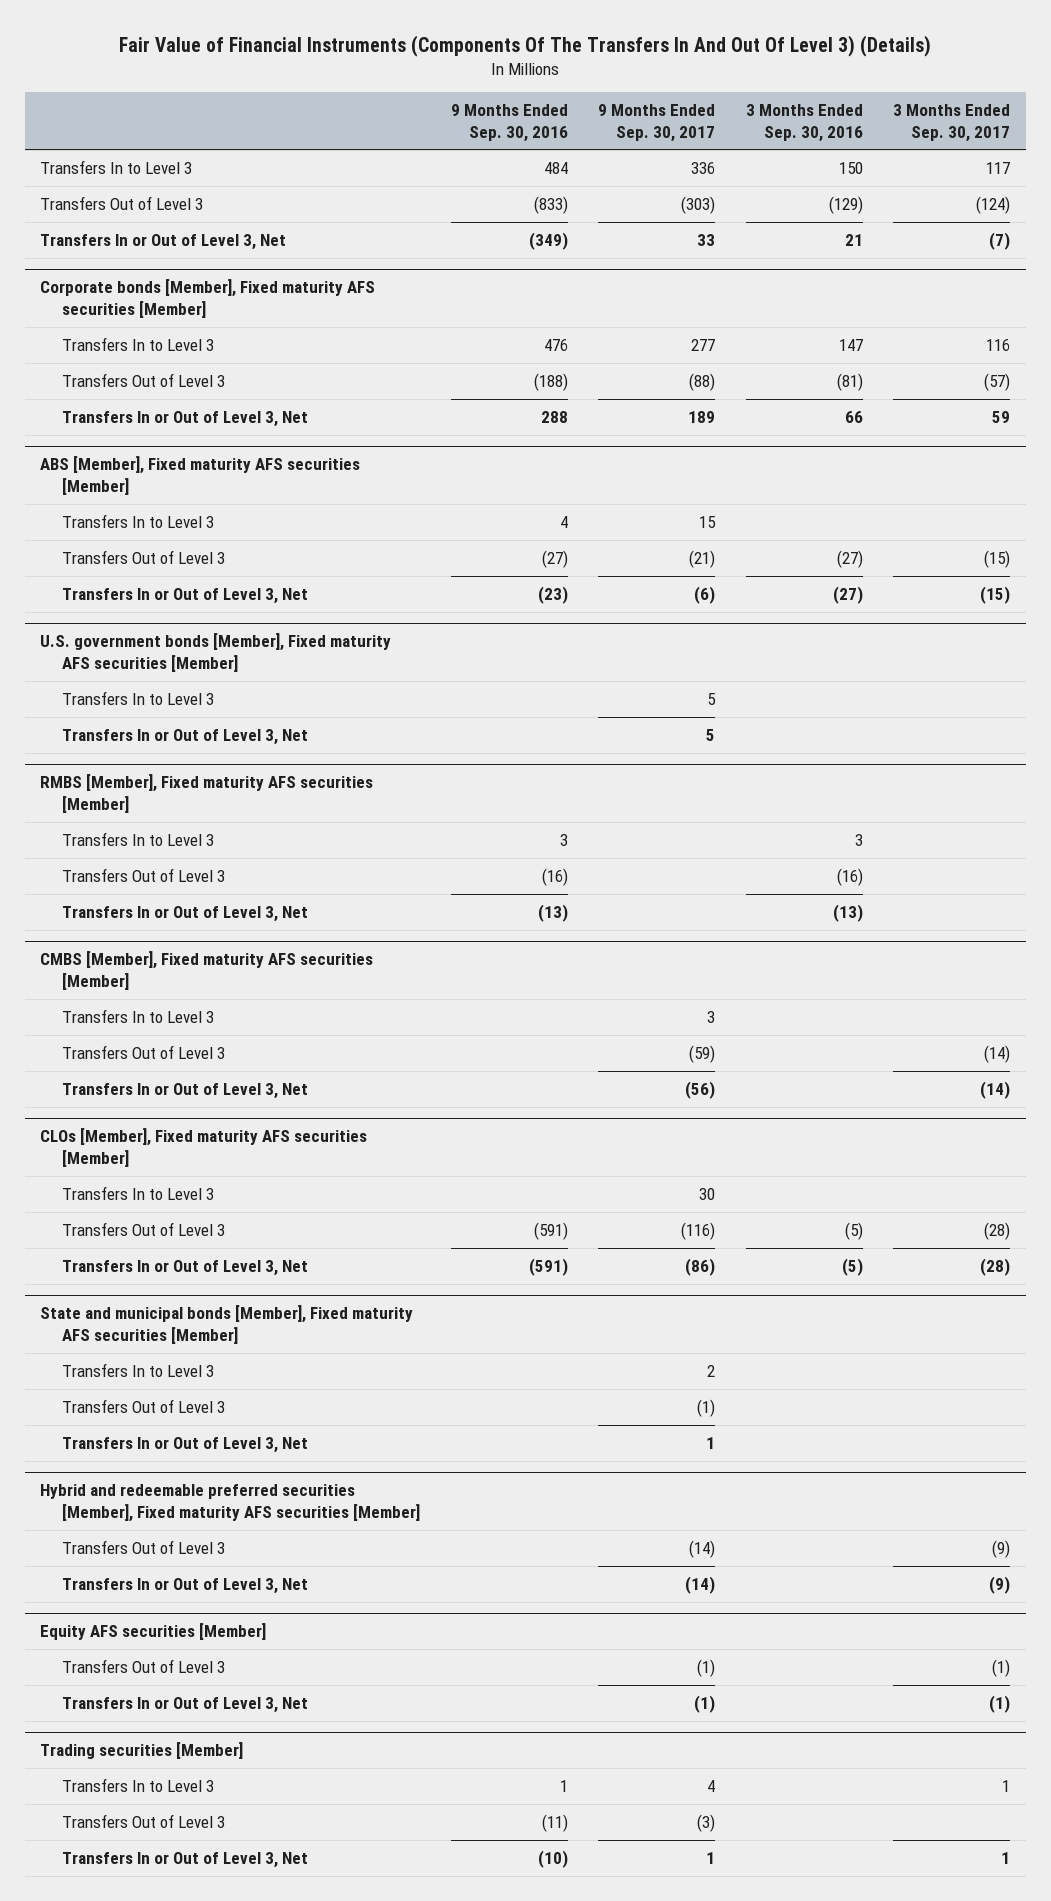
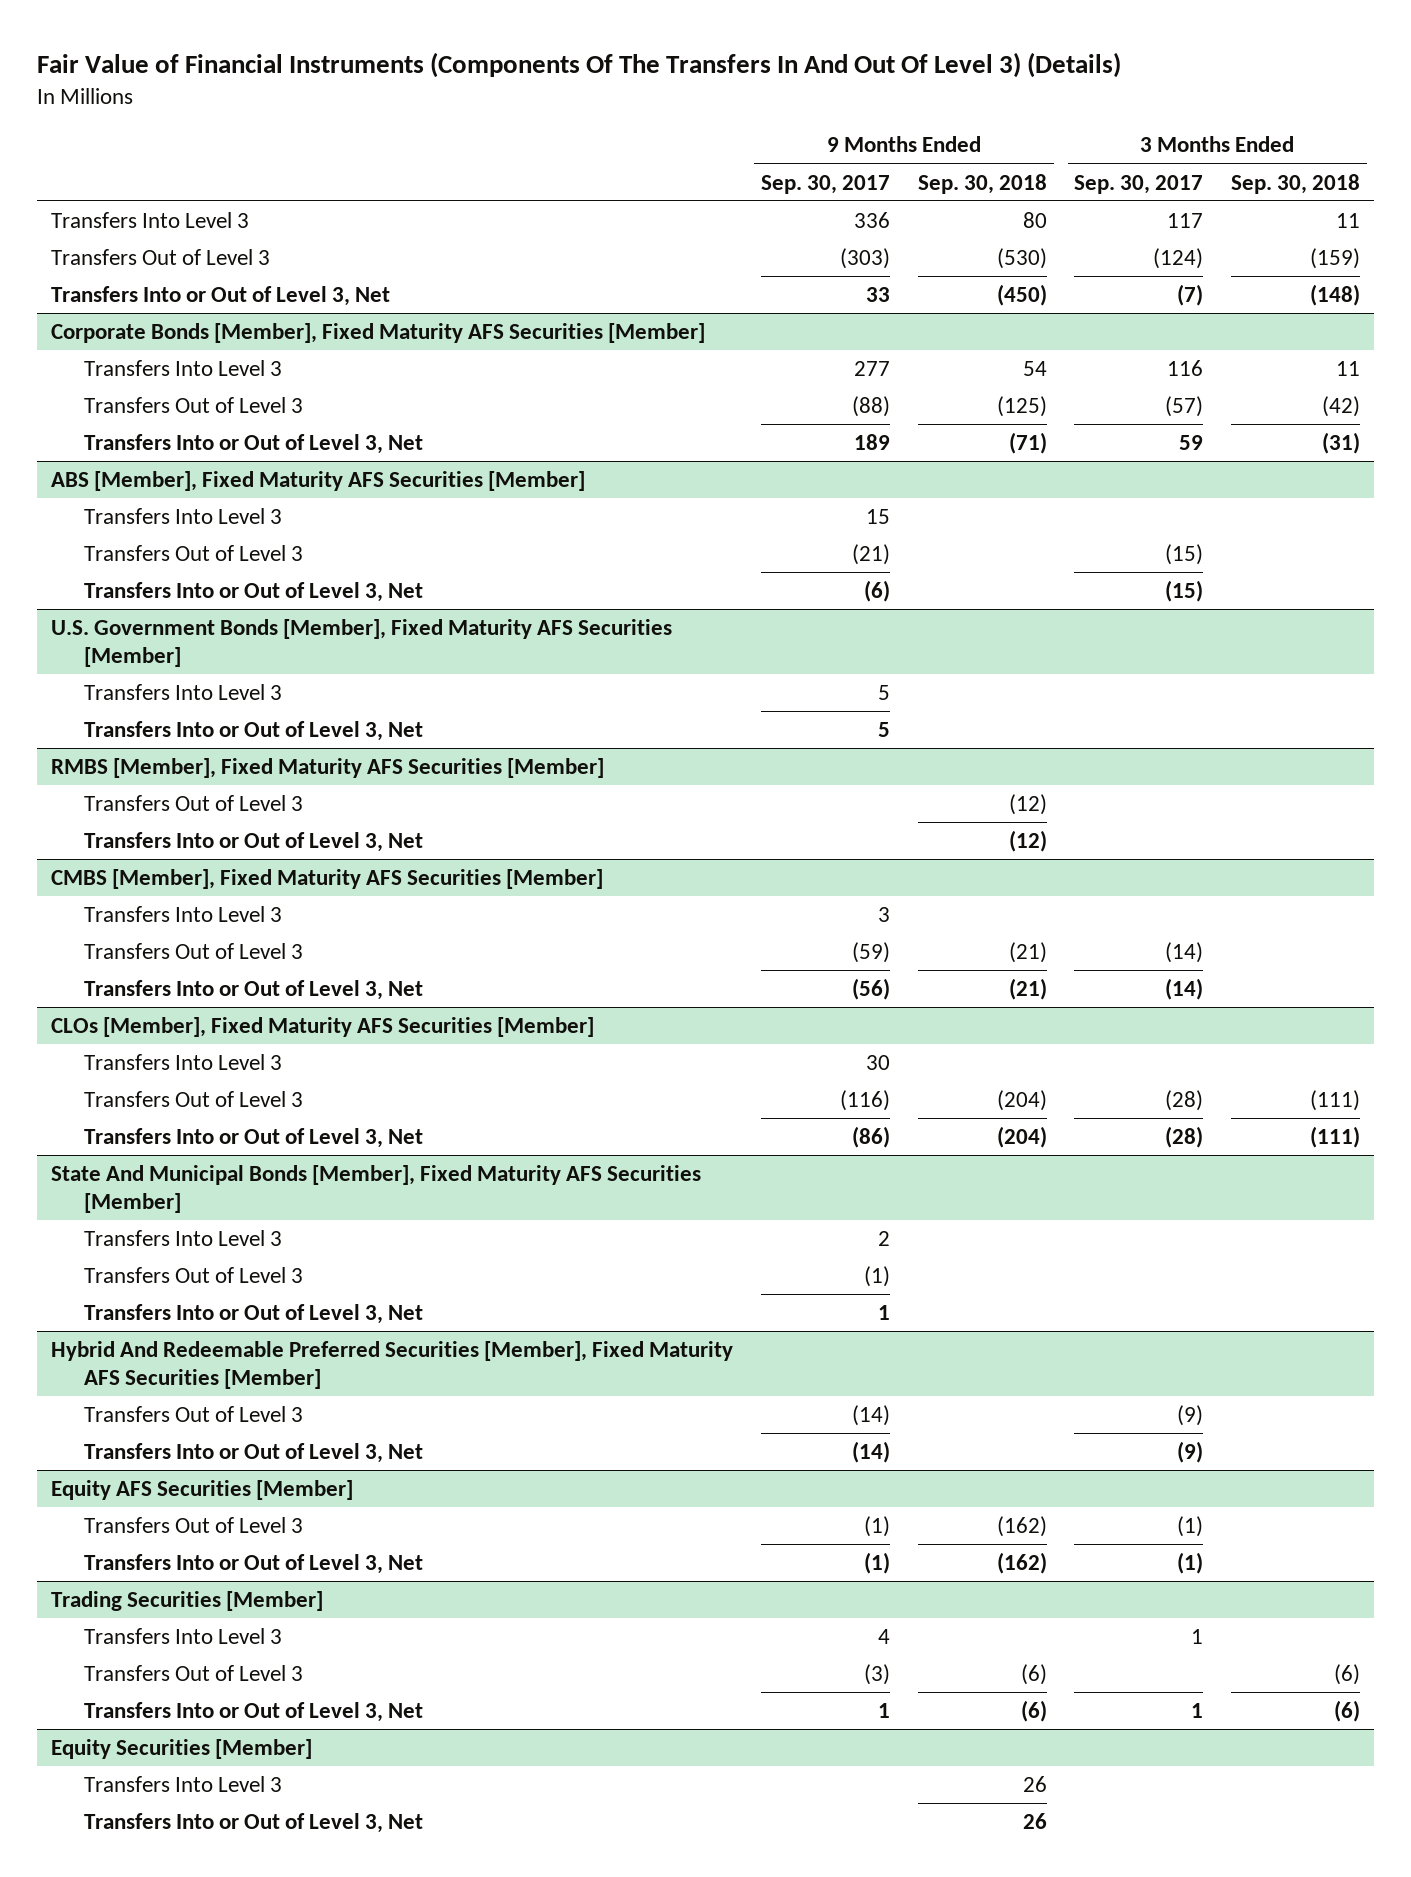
- | 9 Months Ended Sep. 30, 2016 | 9 Months Ended Sep. 30, 2017 | 3 Months Ended Sep. 30, 2016 | 3 Months Ended Sep. 30, 2017
+ | 9 Months Ended Sep. 30, 2017 | 9 Months Ended Sep. 30, 2018 | 3 Months Ended Sep. 30, 2017 | 3 Months Ended Sep. 30, 2018
- Transfers In to Level 3 | 484 | 336 | 150 | 117
+ Transfers Into Level 3 | 336 | 80 | 117 | 11
- Transfers In or Out of Level 3, Net | (349) | 33 | 21 | (7)
- Corporate bonds [Member], Fixed maturity AFS securities [Member]
- Transfers In to Level 3 | 476 | 277 | 147 | 116
+ Transfers Into or Out of Level 3, Net | 33 | (450) | (7) | (148)
+ Corporate Bonds [Member], Fixed Maturity AFS Securities [Member]
+ Transfers Into Level 3 | 277 | 54 | 116 | 11
- Transfers In or Out of Level 3, Net | 288 | 189 | 66 | 59
- ABS [Member], Fixed maturity AFS securities [Member]
- Transfers In to Level 3 | 4 | 15 | |
+ Transfers Into or Out of Level 3, Net | 189 | (71) | 59 | (31)
+ ABS [Member], Fixed Maturity AFS Securities [Member]
+ Transfers Into Level 3 | 15 | | |
- Transfers In or Out of Level 3, Net | (23) | (6) | (27) | (15)
- U.S. government bonds [Member], Fixed maturity AFS securities [Member]
- Transfers In to Level 3 | | 5 | |
- Transfers In or Out of Level 3, Net | | 5 | |
- RMBS [Member], Fixed maturity AFS securities [Member]
- Transfers In to Level 3 | 3 | | 3 |
+ Transfers Into or Out of Level 3, Net | (6) | | (15) |
+ U.S. Government Bonds [Member], Fixed Maturity AFS Securities [Member]
+ Transfers Into Level 3 | 5 | | |
+ Transfers Into or Out of Level 3, Net | 5 | | |
+ RMBS [Member], Fixed Maturity AFS Securities [Member]
- Transfers In or Out of Level 3, Net | (13) | | (13) |
- CMBS [Member], Fixed maturity AFS securities [Member]
- Transfers In to Level 3 | | 3 | |
+ Transfers Into or Out of Level 3, Net | | (12) | |
+ CMBS [Member], Fixed Maturity AFS Securities [Member]
+ Transfers Into Level 3 | 3 | | |
- Transfers In or Out of Level 3, Net | | (56) | | (14)
- CLOs [Member], Fixed maturity AFS securities [Member]
- Transfers In to Level 3 | | 30 | |
+ Transfers Into or Out of Level 3, Net | (56) | (21) | (14) |
+ CLOs [Member], Fixed Maturity AFS Securities [Member]
+ Transfers Into Level 3 | 30 | | |
- Transfers In or Out of Level 3, Net | (591) | (86) | (5) | (28)
- State and municipal bonds [Member], Fixed maturity AFS securities [Member]
- Transfers In to Level 3 | | 2 | |
+ Transfers Into or Out of Level 3, Net | (86) | (204) | (28) | (111)
+ State And Municipal Bonds [Member], Fixed Maturity AFS Securities [Member]
+ Transfers Into Level 3 | 2 | | |
- Transfers In or Out of Level 3, Net | | 1 | |
- Hybrid and redeemable preferred securities [Member], Fixed maturity AFS securities [Member]
+ Transfers Into or Out of Level 3, Net | 1 | | |
+ Hybrid And Redeemable Preferred Securities [Member], Fixed Maturity AFS Securities [Member]
- Transfers In or Out of Level 3, Net | | (14) | | (9)
- Equity AFS securities [Member]
+ Transfers Into or Out of Level 3, Net | (14) | | (9) |
+ Equity AFS Securities [Member]
- Transfers In or Out of Level 3, Net | | (1) | | (1)
- Trading securities [Member]
- Transfers In to Level 3 | 1 | 4 | | 1
+ Transfers Into or Out of Level 3, Net | (1) | (162) | (1) |
+ Trading Securities [Member]
+ Transfers Into Level 3 | 4 | | 1 |
- Transfers In or Out of Level 3, Net | (10) | 1 | | 1
+ Transfers Into or Out of Level 3, Net | 1 | (6) | 1 | (6)
+ Equity Securities [Member]
+ Transfers Into Level 3 | | 26 | |
+ Transfers Into or Out of Level 3, Net | | 26 | |

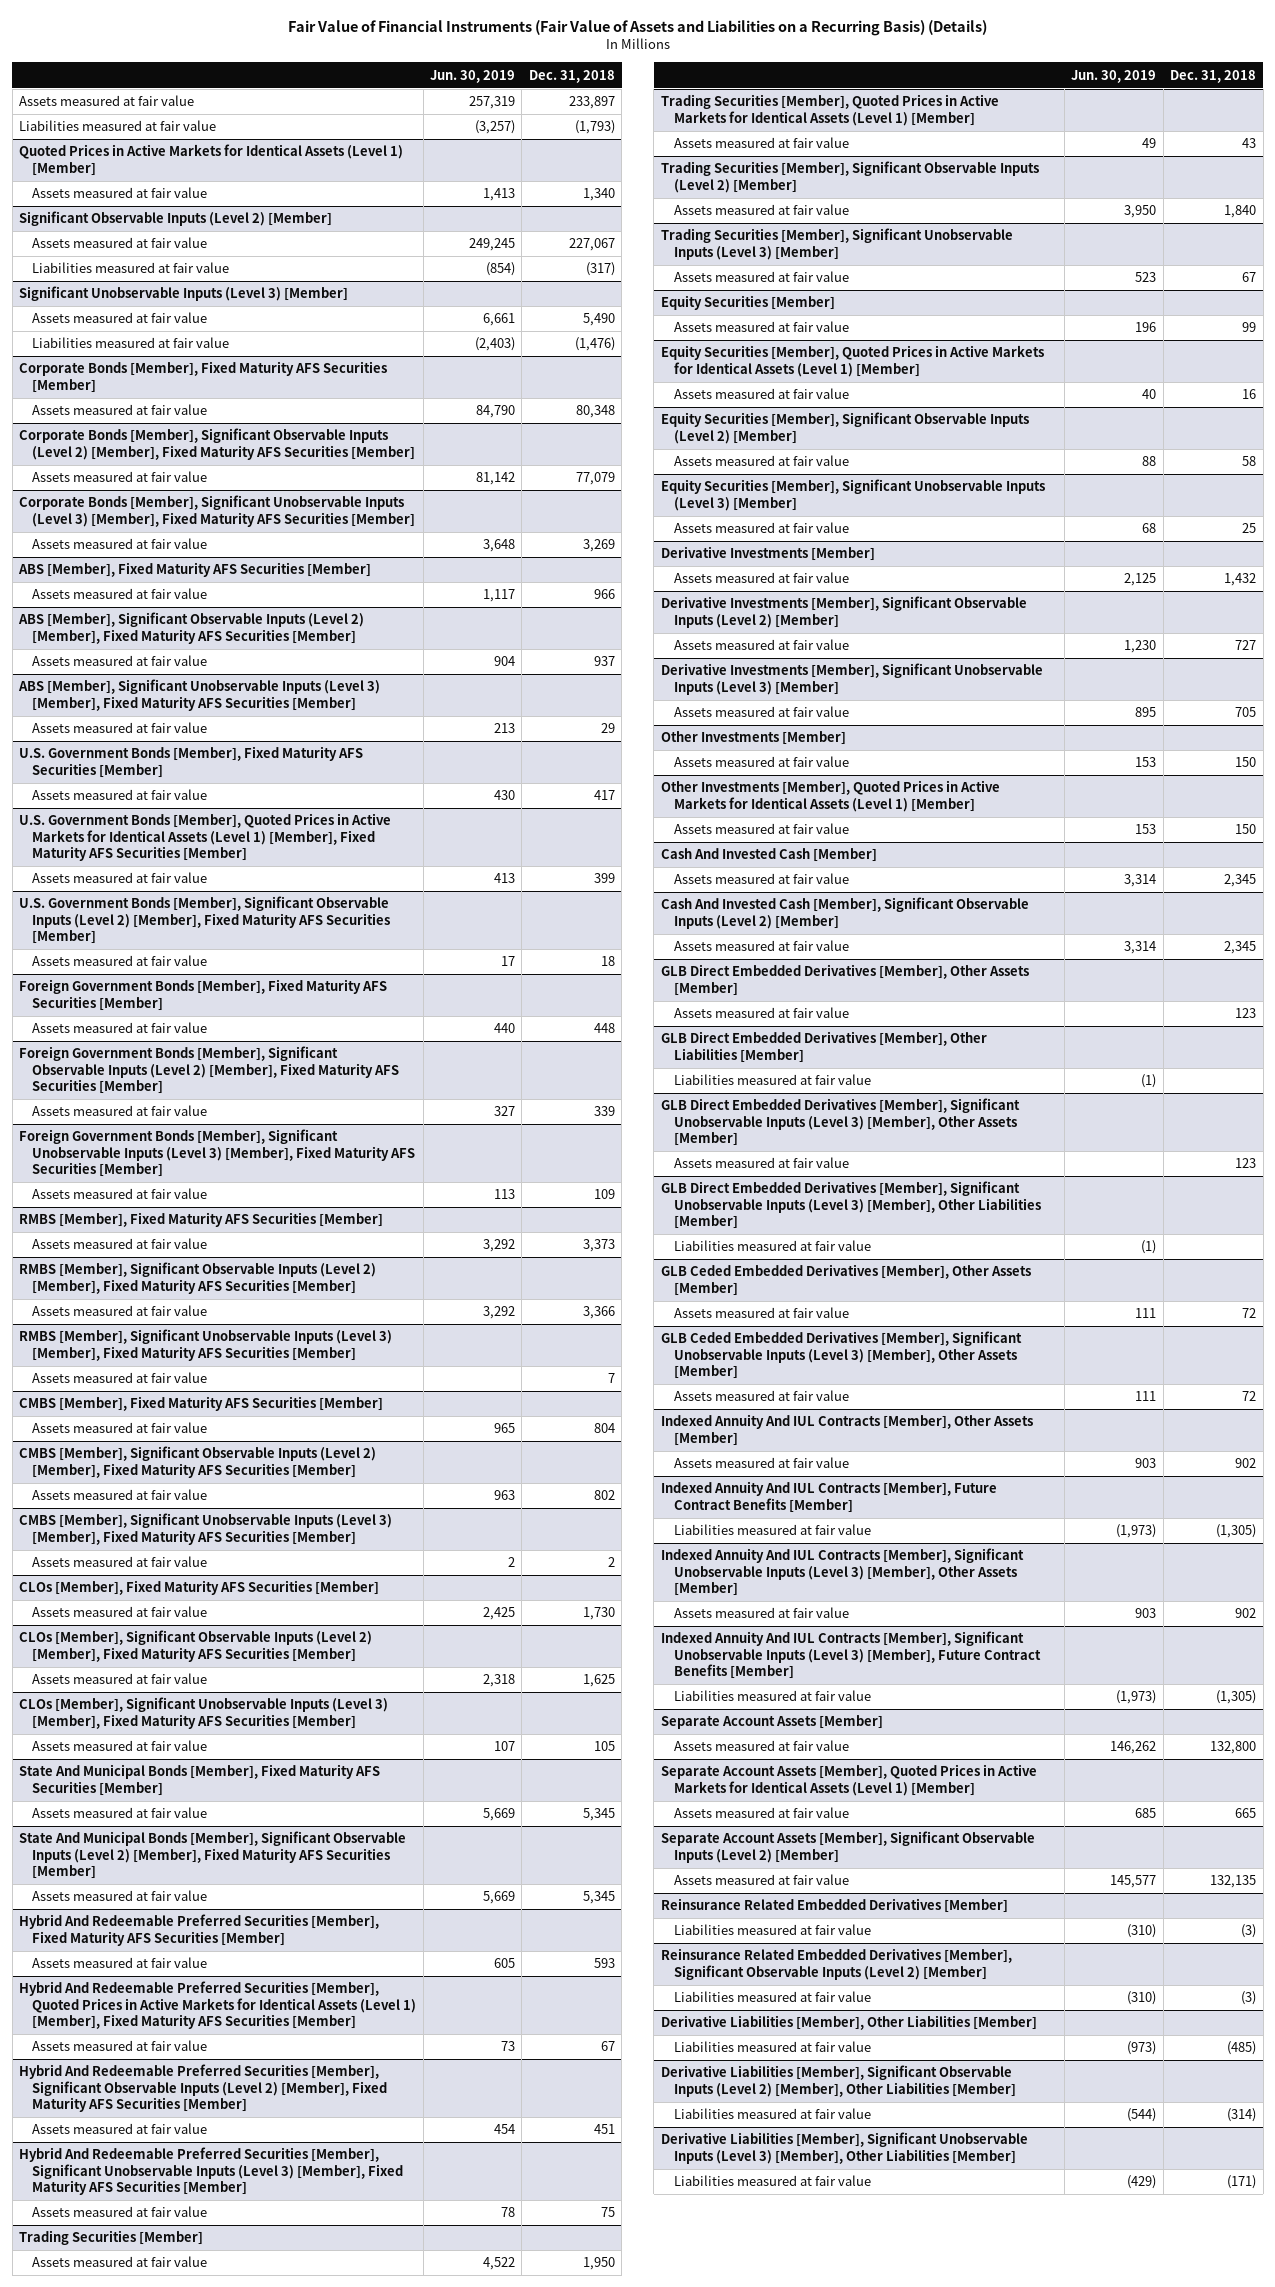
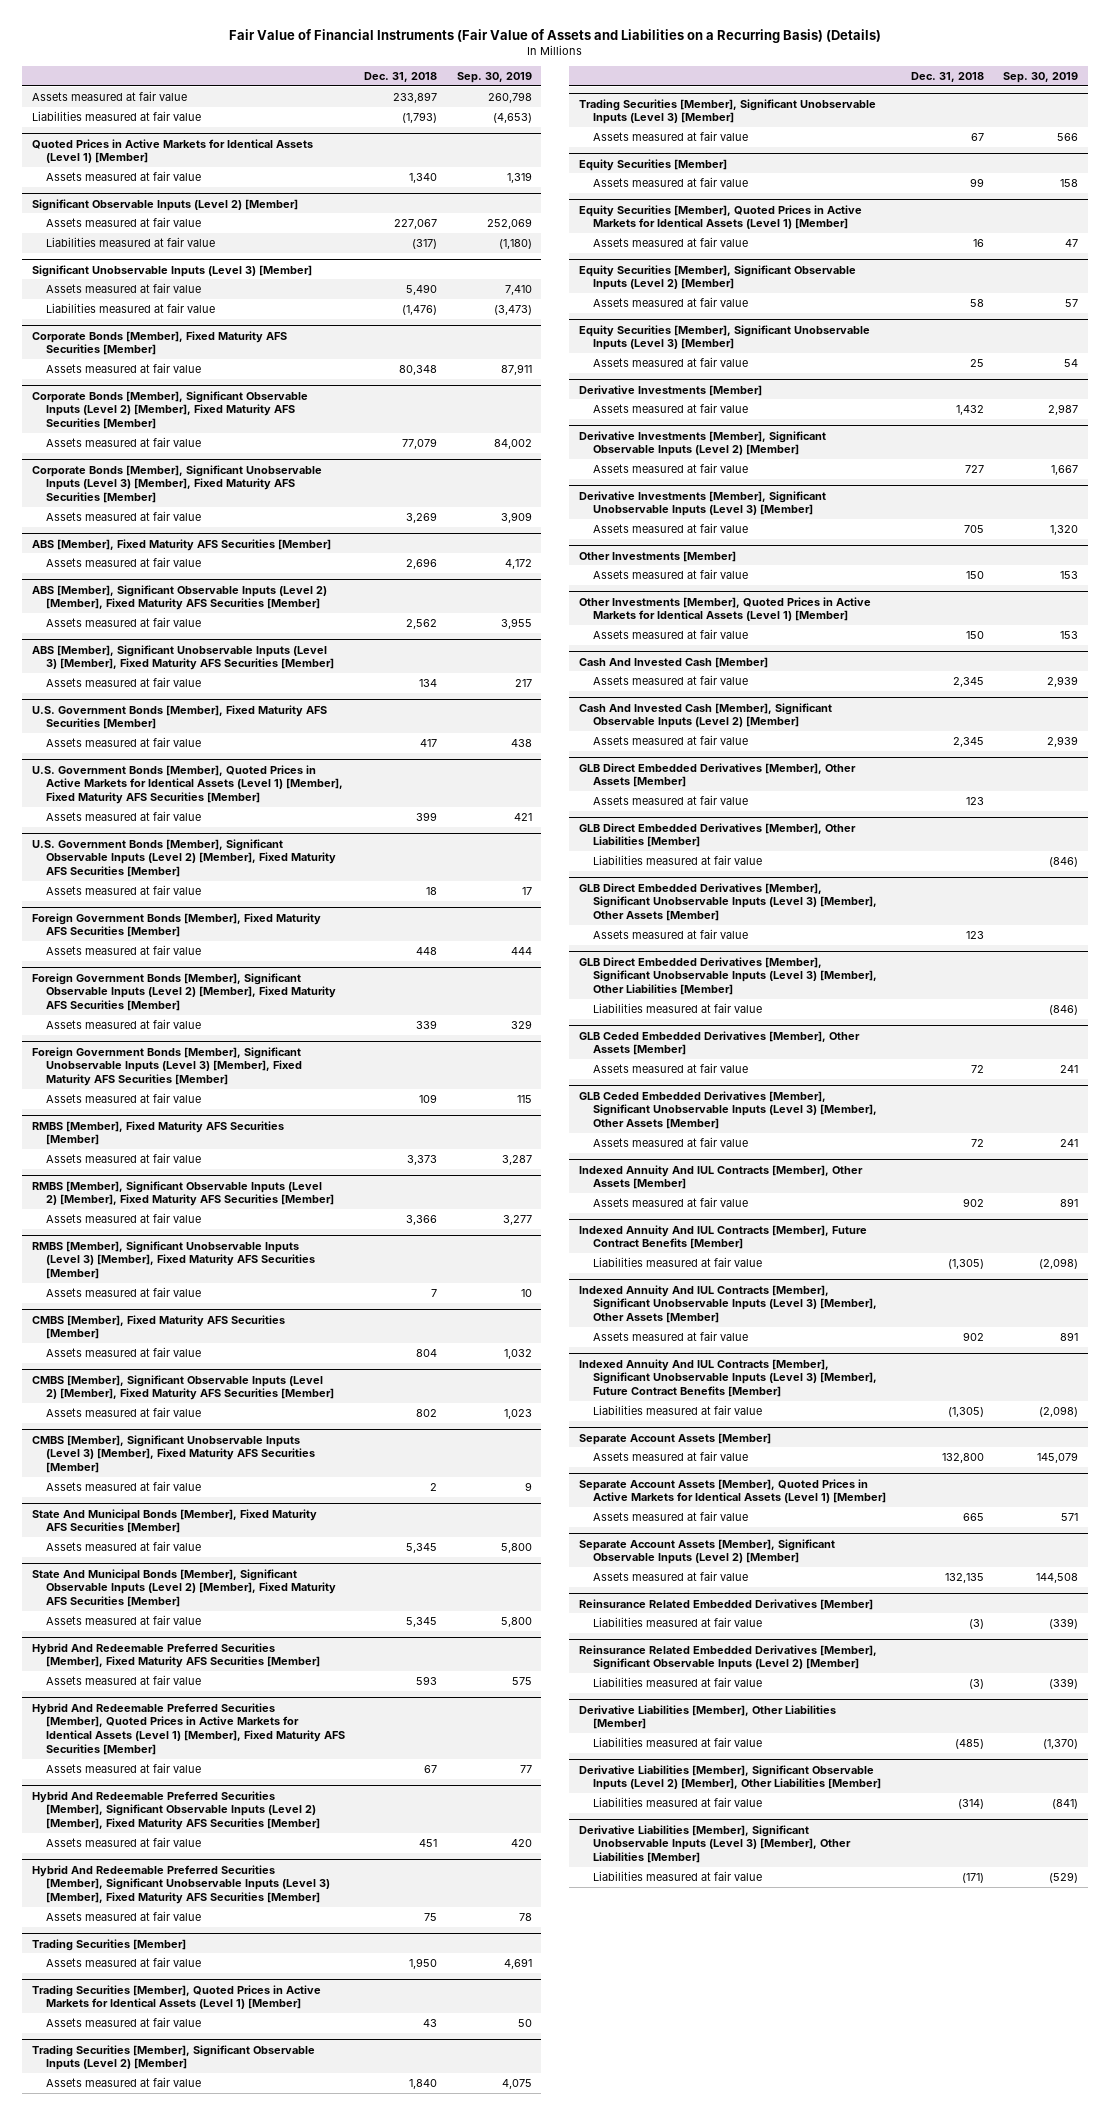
- | Jun. 30, 2019 | Dec. 31, 2018
+ | Dec. 31, 2018 | Sep. 30, 2019
@ ABS [Member], Fixed Maturity AFS Securities [Member]
- Assets measured at fair value | 1,117 | 966
+ Assets measured at fair value | 2,696 | 4,172
@ ABS [Member], Significant Observable Inputs (Level 2) [Member], Fixed Maturity AFS Securities [Member]
- Assets measured at fair value | 904 | 937
+ Assets measured at fair value | 2,562 | 3,955
@ ABS [Member], Significant Unobservable Inputs (Level 3) [Member], Fixed Maturity AFS Securities [Member]
- Assets measured at fair value | 213 | 29
+ Assets measured at fair value | 134 | 217
- CLOs [Member], Fixed Maturity AFS Securities [Member]
- Assets measured at fair value | 2,425 | 1,730
- CLOs [Member], Significant Observable Inputs (Level 2) [Member], Fixed Maturity AFS Securities [Member]
- Assets measured at fair value | 2,318 | 1,625
- CLOs [Member], Significant Unobservable Inputs (Level 3) [Member], Fixed Maturity AFS Securities [Member]
- Assets measured at fair value | 107 | 105

